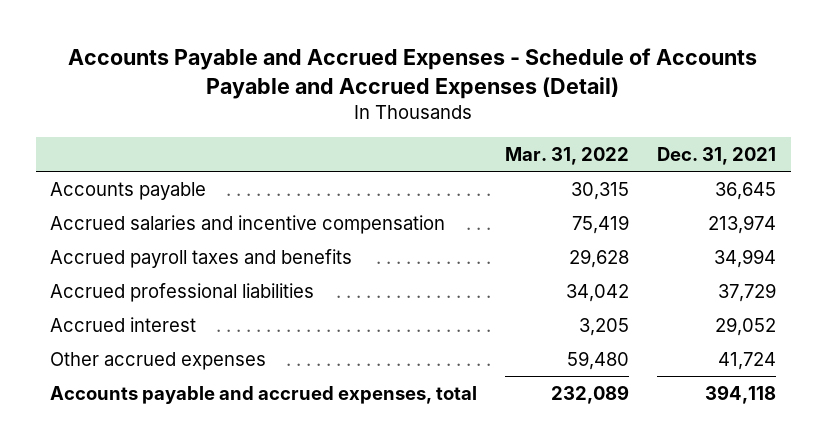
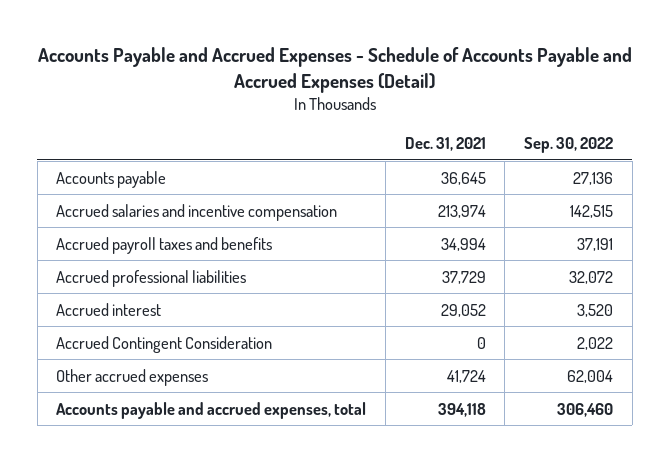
- | Mar. 31, 2022 | Dec. 31, 2021
+ | Dec. 31, 2021 | Sep. 30, 2022
+ Accrued Contingent Consideration | 0 | 2,022

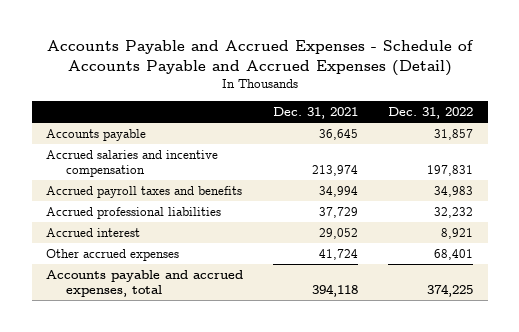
- | Dec. 31, 2021 | Sep. 30, 2022
+ | Dec. 31, 2021 | Dec. 31, 2022
- Accrued Contingent Consideration | 0 | 2,022

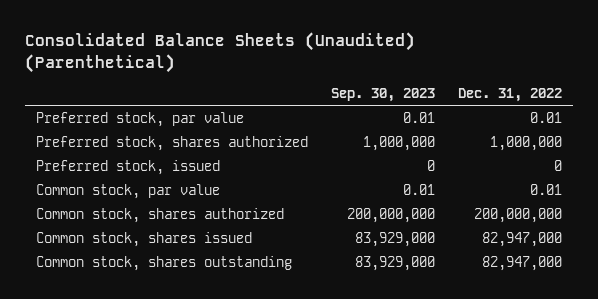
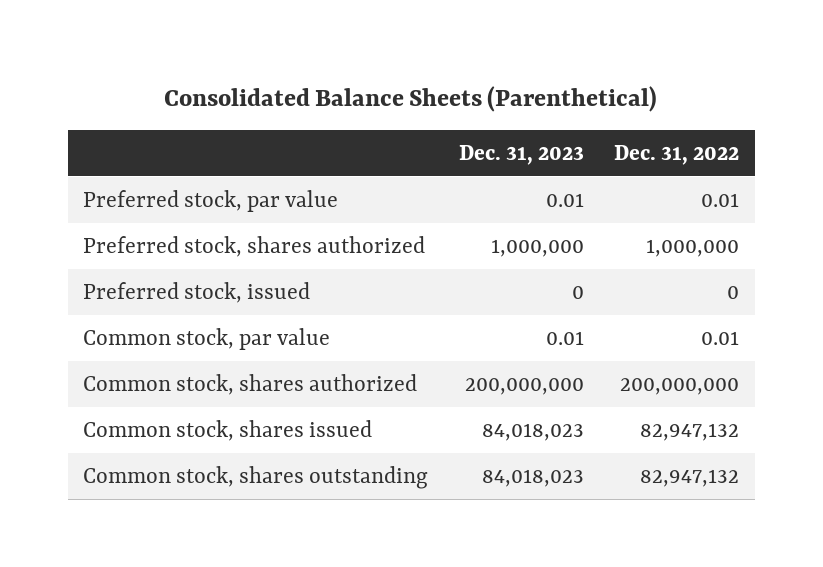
- Consolidated Balance Sheets (Unaudited) (Parenthetical)
+ Consolidated Balance Sheets (Parenthetical)
- | Sep. 30, 2023 | Dec. 31, 2022
+ | Dec. 31, 2023 | Dec. 31, 2022
- Common stock, shares issued | 83,929,000 | 82,947,000
- Common stock, shares outstanding | 83,929,000 | 82,947,000
+ Common stock, shares issued | 84,018,023 | 82,947,132
+ Common stock, shares outstanding | 84,018,023 | 82,947,132

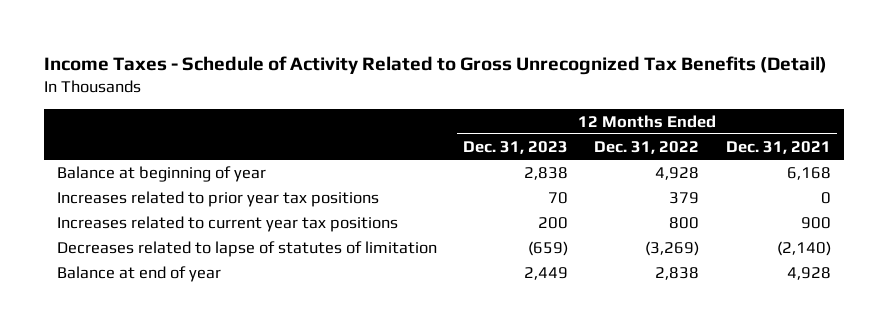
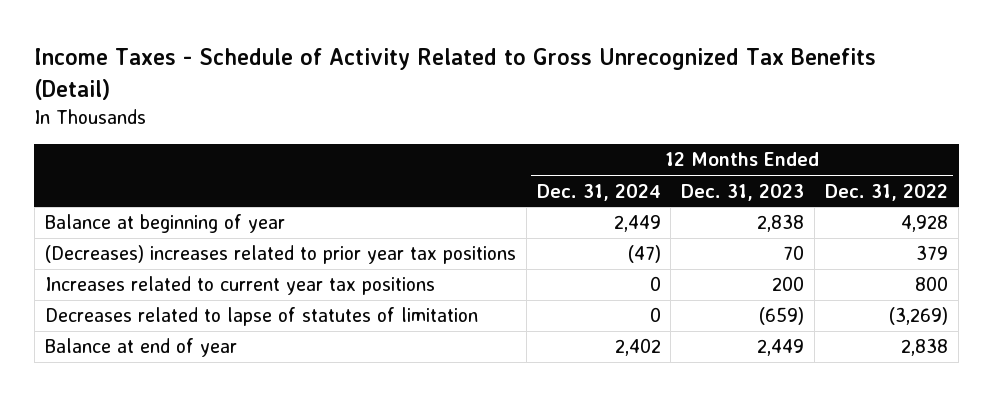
- | 12 Months Ended Dec. 31, 2023 | 12 Months Ended Dec. 31, 2022 | 12 Months Ended Dec. 31, 2021
+ | 12 Months Ended Dec. 31, 2024 | 12 Months Ended Dec. 31, 2023 | 12 Months Ended Dec. 31, 2022
- Increases related to prior year tax positions | 70 | 379 | 0
+ (Decreases) increases related to prior year tax positions | (47) | 70 | 379

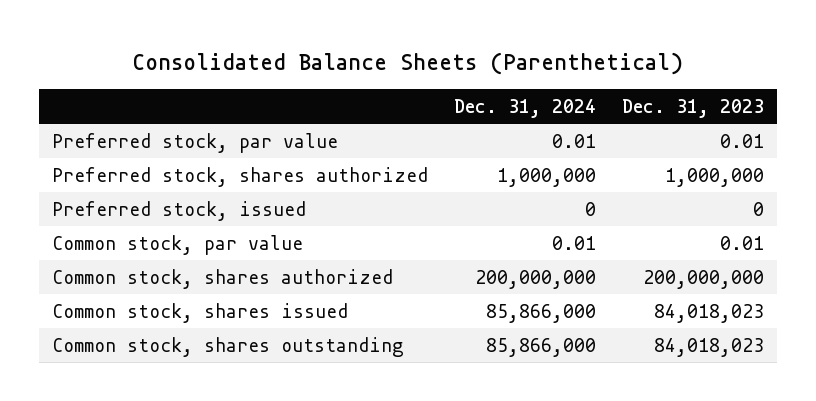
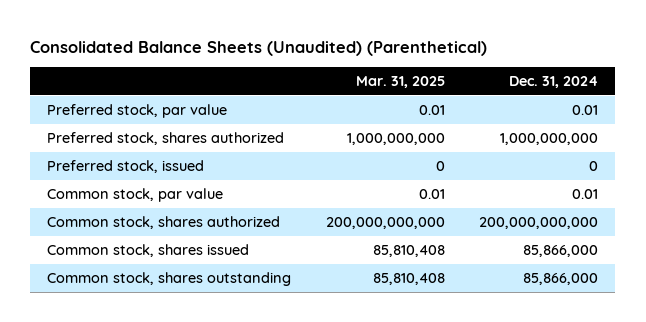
- Consolidated Balance Sheets (Parenthetical)
+ Consolidated Balance Sheets (Unaudited) (Parenthetical)
- | Dec. 31, 2024 | Dec. 31, 2023
+ | Mar. 31, 2025 | Dec. 31, 2024
- Preferred stock, shares authorized | 1,000,000 | 1,000,000
+ Preferred stock, shares authorized | 1,000,000,000 | 1,000,000,000
- Common stock, shares authorized | 200,000,000 | 200,000,000
+ Common stock, shares authorized | 200,000,000,000 | 200,000,000,000

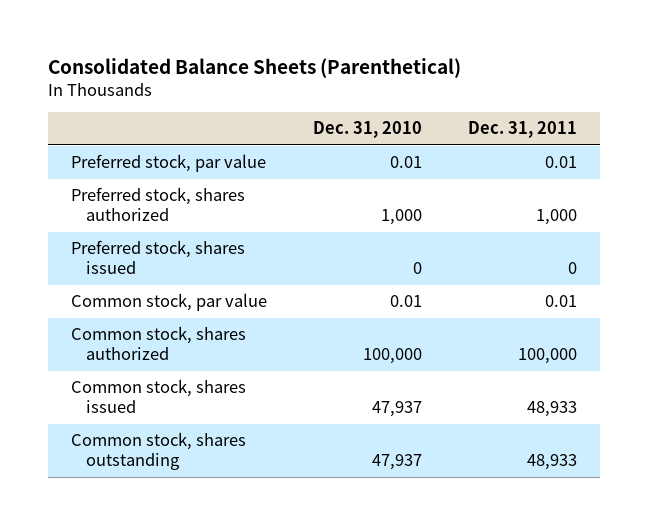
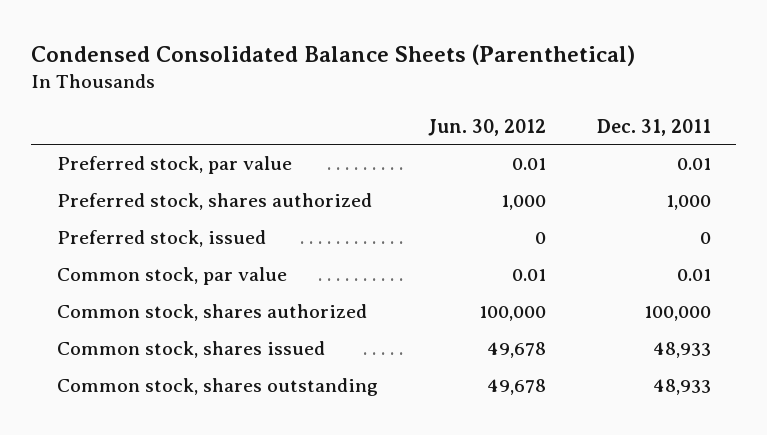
- Consolidated Balance Sheets (Parenthetical)
+ Condensed Consolidated Balance Sheets (Parenthetical)
- | Dec. 31, 2010 | Dec. 31, 2011
+ | Jun. 30, 2012 | Dec. 31, 2011
- Preferred stock, shares issued | 0 | 0
+ Preferred stock, issued | 0 | 0

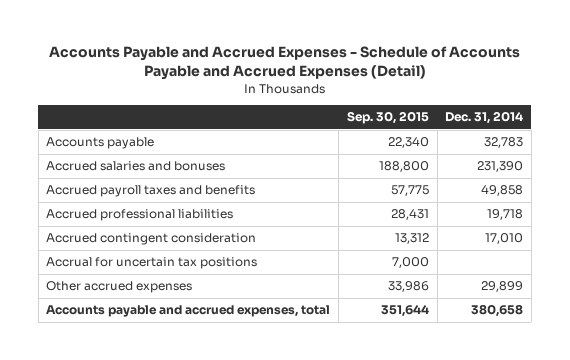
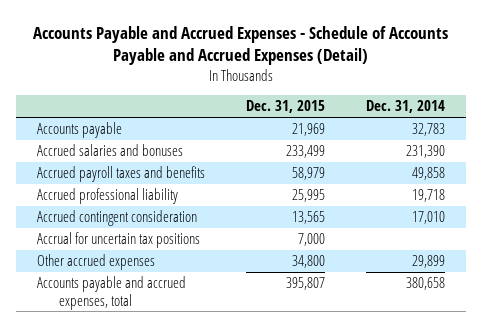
- | Sep. 30, 2015 | Dec. 31, 2014
+ | Dec. 31, 2015 | Dec. 31, 2014
- Accrued professional liabilities | 28,431 | 19,718
+ Accrued professional liability | 25,995 | 19,718

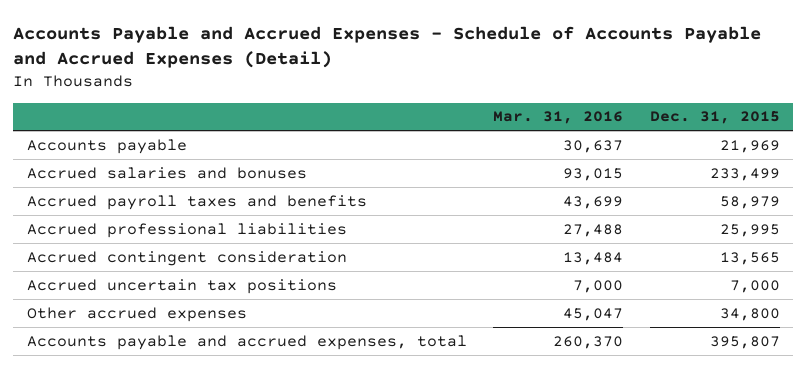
- | Dec. 31, 2015 | Dec. 31, 2014
+ | Mar. 31, 2016 | Dec. 31, 2015
- Accrued professional liability | 25,995 | 19,718
+ Accrued professional liabilities | 27,488 | 25,995
- Accrual for uncertain tax positions | 7,000 |
+ Accrued uncertain tax positions | 7,000 | 7,000

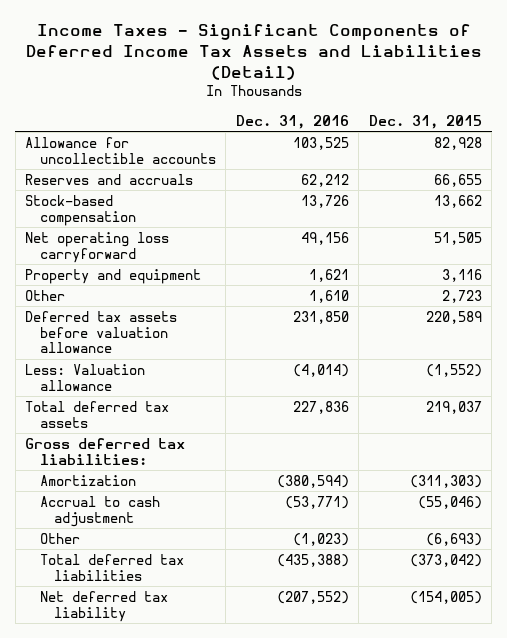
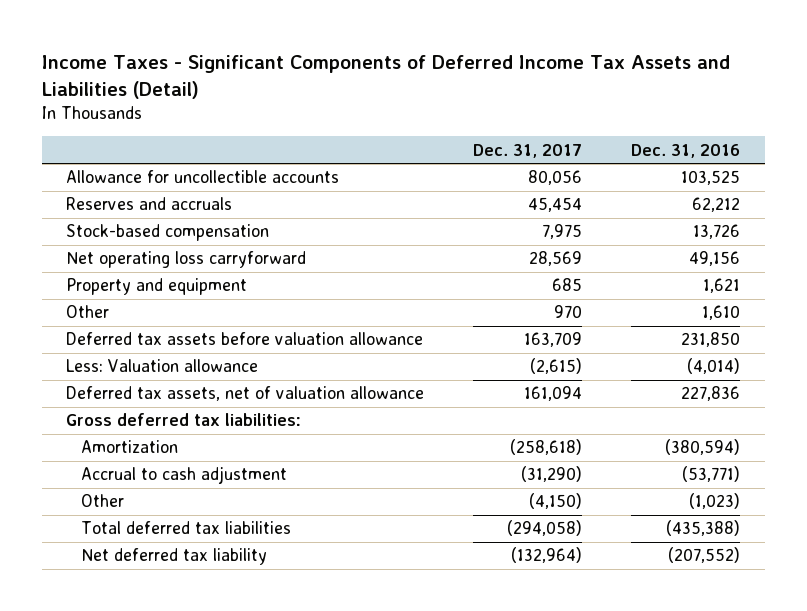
- | Dec. 31, 2016 | Dec. 31, 2015
+ | Dec. 31, 2017 | Dec. 31, 2016
- Total deferred tax assets | 227,836 | 219,037
+ Deferred tax assets, net of valuation allowance | 161,094 | 227,836

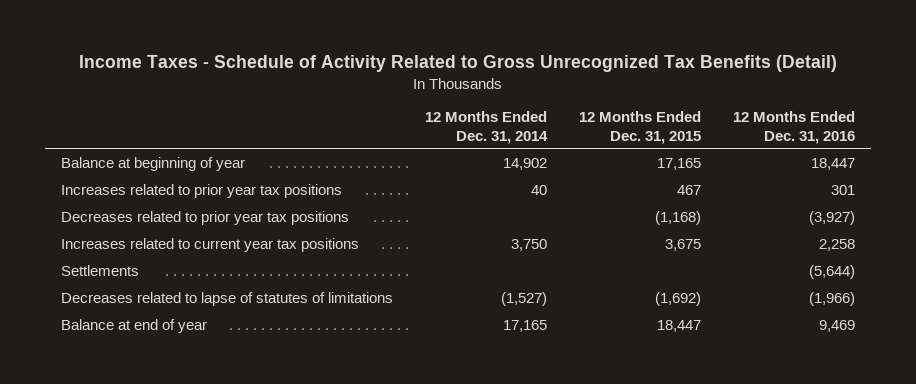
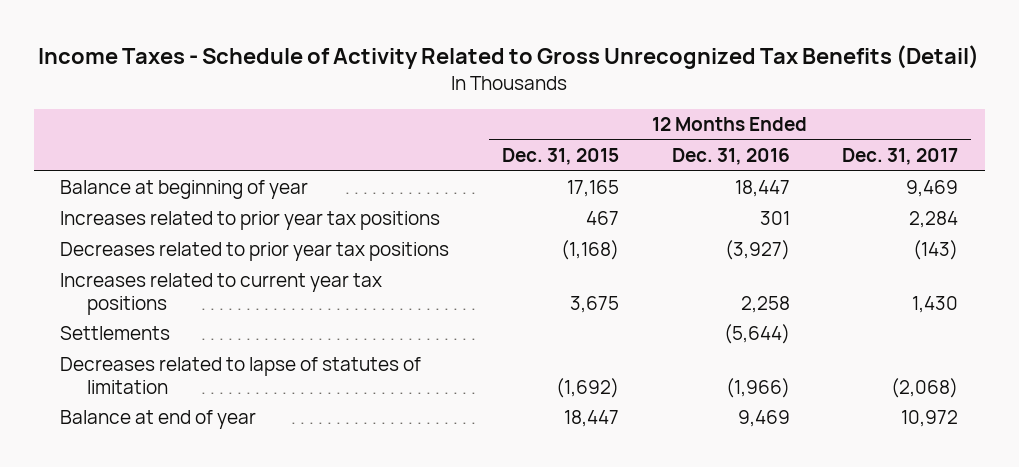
- | 12 Months Ended Dec. 31, 2014 | 12 Months Ended Dec. 31, 2015 | 12 Months Ended Dec. 31, 2016
+ | 12 Months Ended Dec. 31, 2015 | 12 Months Ended Dec. 31, 2016 | 12 Months Ended Dec. 31, 2017
- Decreases related to lapse of statutes of limitations | (1,527) | (1,692) | (1,966)
+ Decreases related to lapse of statutes of limitation | (1,692) | (1,966) | (2,068)

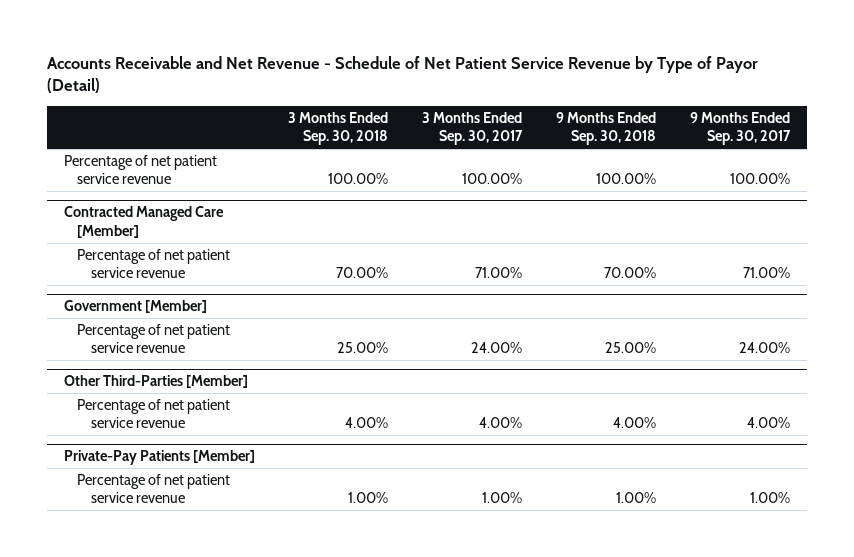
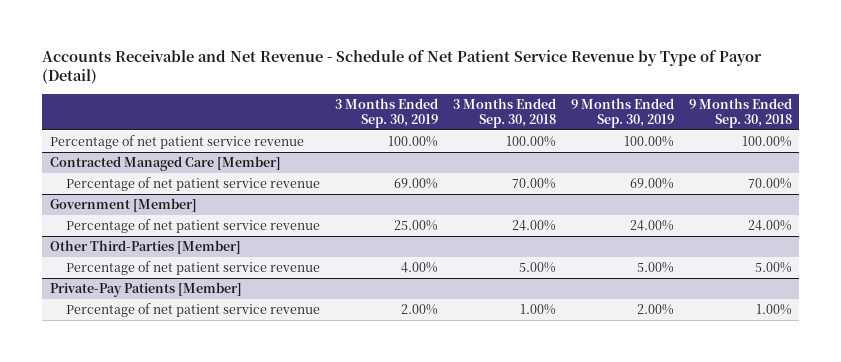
- | 3 Months Ended Sep. 30, 2018 | 3 Months Ended Sep. 30, 2017 | 9 Months Ended Sep. 30, 2018 | 9 Months Ended Sep. 30, 2017
+ | 3 Months Ended Sep. 30, 2019 | 3 Months Ended Sep. 30, 2018 | 9 Months Ended Sep. 30, 2019 | 9 Months Ended Sep. 30, 2018
@ Government [Member]
- Percentage of net patient service revenue | 25.00% | 24.00% | 25.00% | 24.00%
+ Percentage of net patient service revenue | 25.00% | 24.00% | 24.00% | 24.00%
@ Other Third-Parties [Member]
- Percentage of net patient service revenue | 4.00% | 4.00% | 4.00% | 4.00%
+ Percentage of net patient service revenue | 4.00% | 5.00% | 5.00% | 5.00%

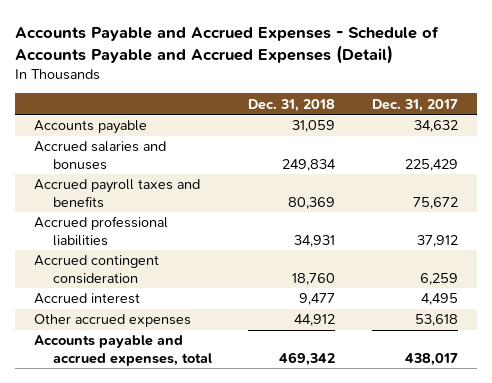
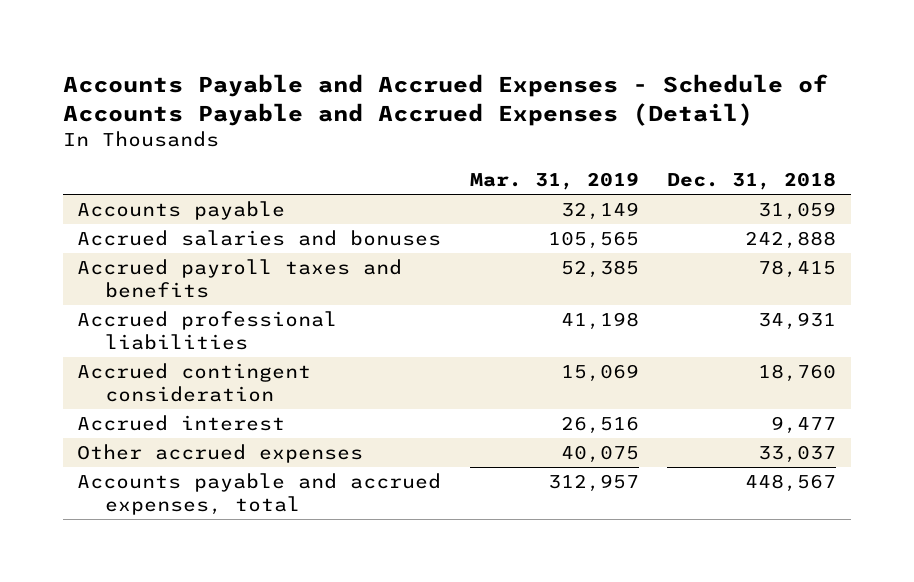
- | Dec. 31, 2018 | Dec. 31, 2017
+ | Mar. 31, 2019 | Dec. 31, 2018
- Accrued salaries and bonuses | 249,834 | 225,429
- Accrued payroll taxes and benefits | 80,369 | 75,672
+ Accrued salaries and bonuses | 105,565 | 242,888
+ Accrued payroll taxes and benefits | 52,385 | 78,415
- Other accrued expenses | 44,912 | 53,618
- Accounts payable and accrued expenses, total | 469,342 | 438,017
+ Other accrued expenses | 40,075 | 33,037
+ Accounts payable and accrued expenses, total | 312,957 | 448,567

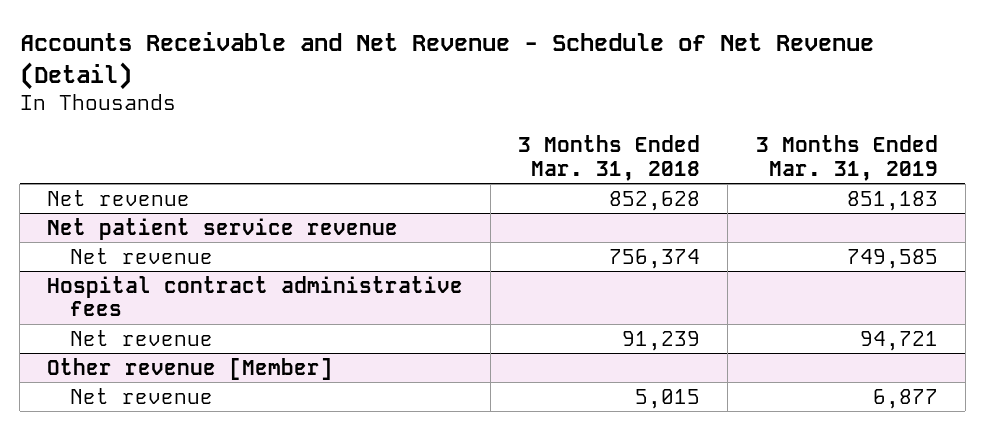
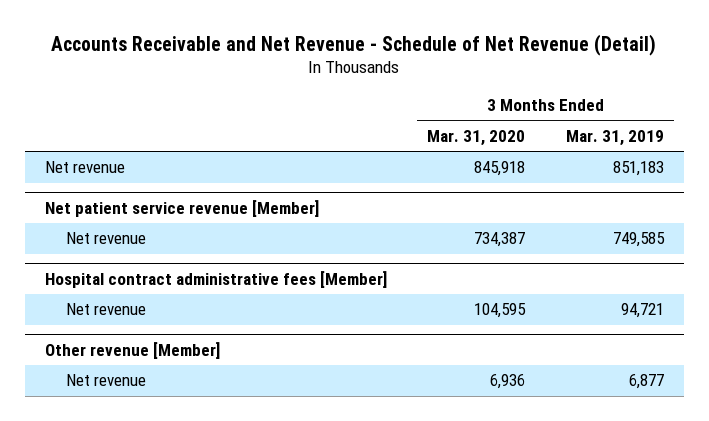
- | 3 Months Ended Mar. 31, 2018 | 3 Months Ended Mar. 31, 2019
+ | 3 Months Ended Mar. 31, 2020 | 3 Months Ended Mar. 31, 2019
- Net patient service revenue
+ Net patient service revenue [Member]
- Hospital contract administrative fees
+ Hospital contract administrative fees [Member]

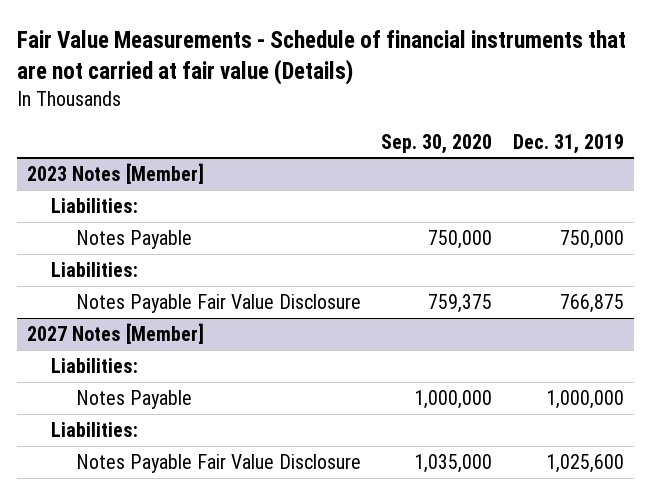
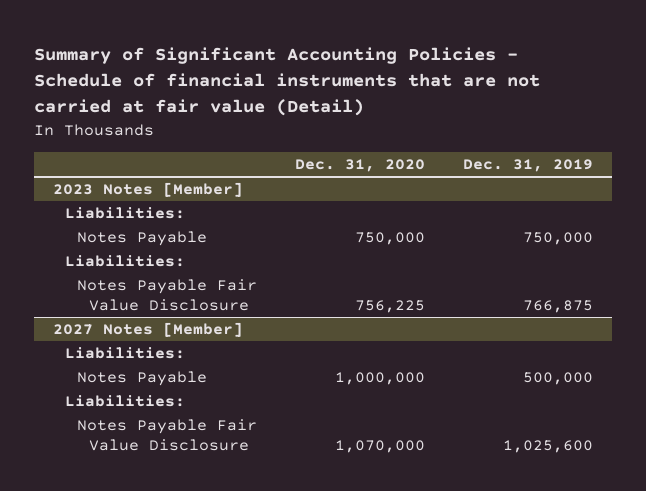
- Fair Value Measurements - Schedule of financial instruments that are not carried at fair value (Details)
+ Summary of Significant Accounting Policies - Schedule of financial instruments that are not carried at fair value (Detail)
- | Sep. 30, 2020 | Dec. 31, 2019
+ | Dec. 31, 2020 | Dec. 31, 2019
@ 2027 Notes [Member]
- Notes Payable | 1,000,000 | 1,000,000
+ Notes Payable | 1,000,000 | 500,000

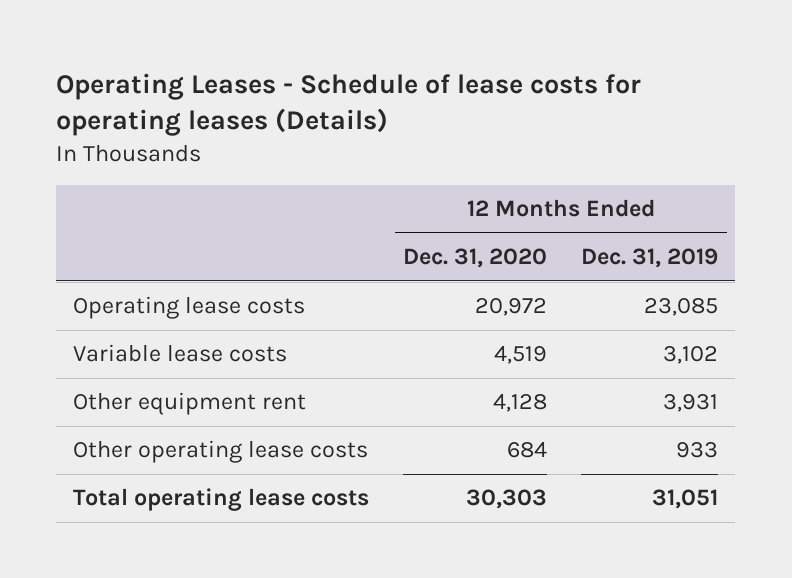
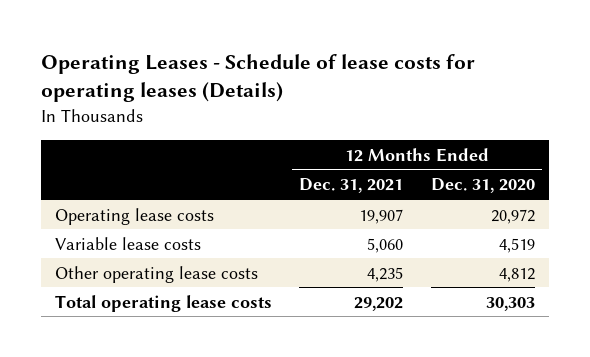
- | 12 Months Ended Dec. 31, 2020 | 12 Months Ended Dec. 31, 2019
+ | 12 Months Ended Dec. 31, 2021 | 12 Months Ended Dec. 31, 2020
- Other equipment rent | 4,128 | 3,931
- Other operating lease costs | 684 | 933
+ Other operating lease costs | 4,235 | 4,812

